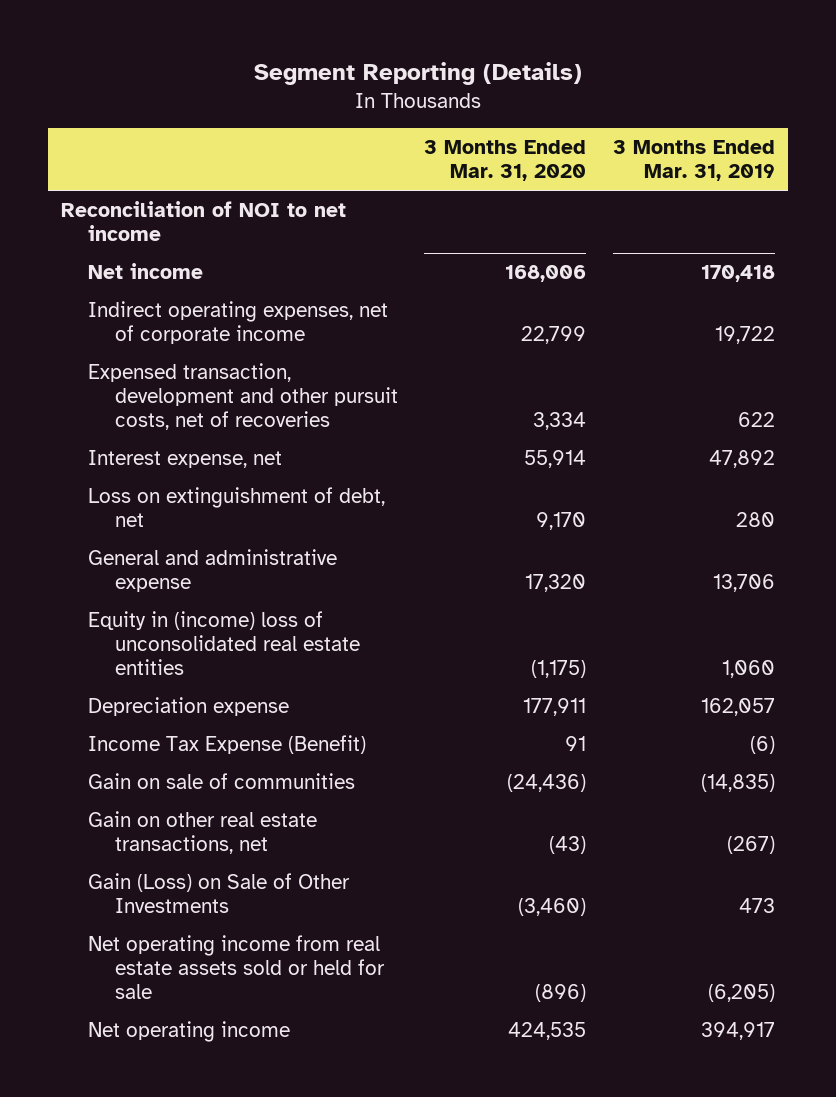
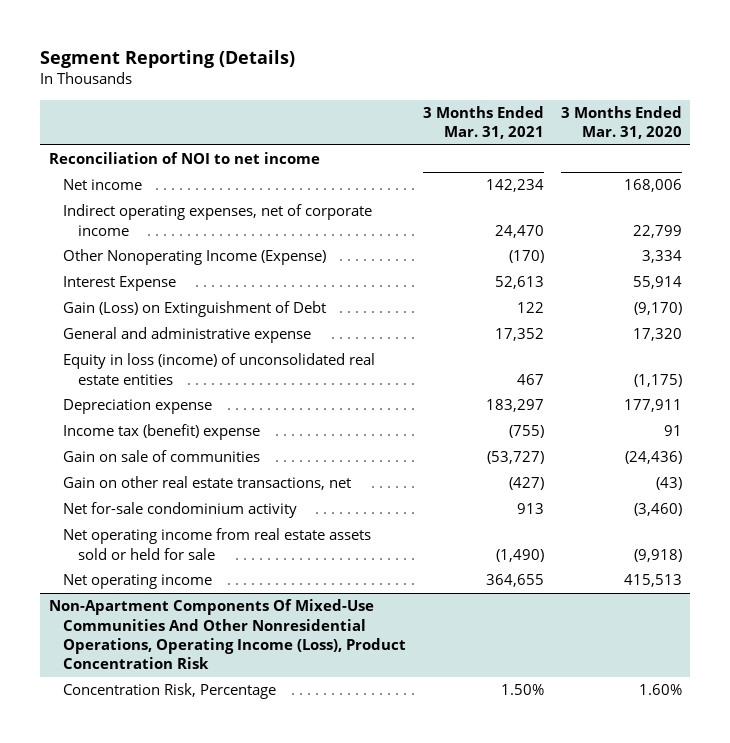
- | 3 Months Ended Mar. 31, 2020 | 3 Months Ended Mar. 31, 2019
+ | 3 Months Ended Mar. 31, 2021 | 3 Months Ended Mar. 31, 2020
- Expensed transaction, development and other pursuit costs, net of recoveries | 3,334 | 622
- Interest expense, net | 55,914 | 47,892
- Loss on extinguishment of debt, net | 9,170 | 280
+ Other Nonoperating Income (Expense) | (170) | 3,334
+ Interest Expense | 52,613 | 55,914
+ Gain (Loss) on Extinguishment of Debt | 122 | (9,170)
- Equity in (income) loss of unconsolidated real estate entities | (1,175) | 1,060
+ Equity in loss (income) of unconsolidated real estate entities | 467 | (1,175)
- Income Tax Expense (Benefit) | 91 | (6)
+ Income tax (benefit) expense | (755) | 91
- Gain (Loss) on Sale of Other Investments | (3,460) | 473
- Net operating income from real estate assets sold or held for sale | (896) | (6,205)
- Net operating income | 424,535 | 394,917
+ Net for-sale condominium activity | 913 | (3,460)
+ Net operating income from real estate assets sold or held for sale | (1,490) | (9,918)
+ Net operating income | 364,655 | 415,513
+ Non-Apartment Components Of Mixed-Use Communities And Other Nonresidential Operations, Operating Income (Loss), Product Concentration Risk
+ Concentration Risk, Percentage | 1.50% | 1.60%

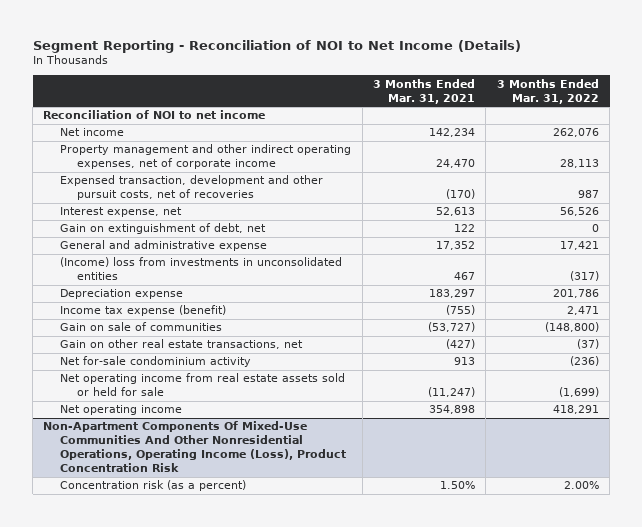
- Segment Reporting (Details)
+ Segment Reporting - Reconciliation of NOI to Net Income (Details)
- | 3 Months Ended Mar. 31, 2021 | 3 Months Ended Mar. 31, 2020
+ | 3 Months Ended Mar. 31, 2021 | 3 Months Ended Mar. 31, 2022
- Indirect operating expenses, net of corporate income | 24,470 | 22,799
- Other Nonoperating Income (Expense) | (170) | 3,334
- Interest Expense | 52,613 | 55,914
- Gain (Loss) on Extinguishment of Debt | 122 | (9,170)
+ Property management and other indirect operating expenses, net of corporate income | 24,470 | 28,113
+ Expensed transaction, development and other pursuit costs, net of recoveries | (170) | 987
+ Interest expense, net | 52,613 | 56,526
+ Gain on extinguishment of debt, net | 122 | 0
- Equity in loss (income) of unconsolidated real estate entities | 467 | (1,175)
+ (Income) loss from investments in unconsolidated entities | 467 | (317)
- Income tax (benefit) expense | (755) | 91
+ Income tax expense (benefit) | (755) | 2,471
- Net operating income from real estate assets sold or held for sale | (1,490) | (9,918)
- Net operating income | 364,655 | 415,513
+ Net operating income from real estate assets sold or held for sale | (11,247) | (1,699)
+ Net operating income | 354,898 | 418,291
@ Non-Apartment Components Of Mixed-Use Communities And Other Nonresidential Operations, Operating Income (Loss), Product Concentration Risk
- Concentration Risk, Percentage | 1.50% | 1.60%
+ Concentration risk (as a percent) | 1.50% | 2.00%

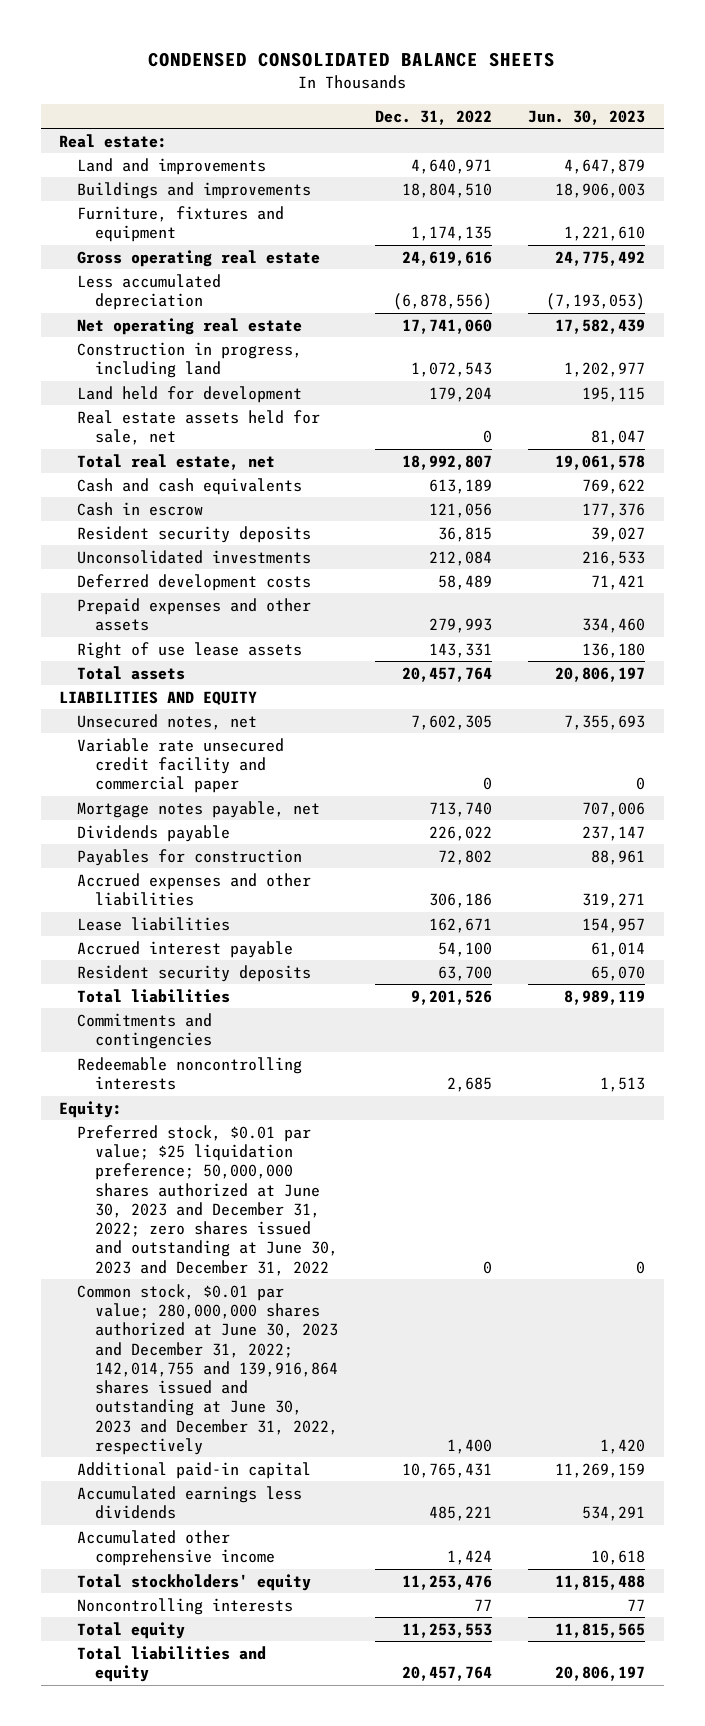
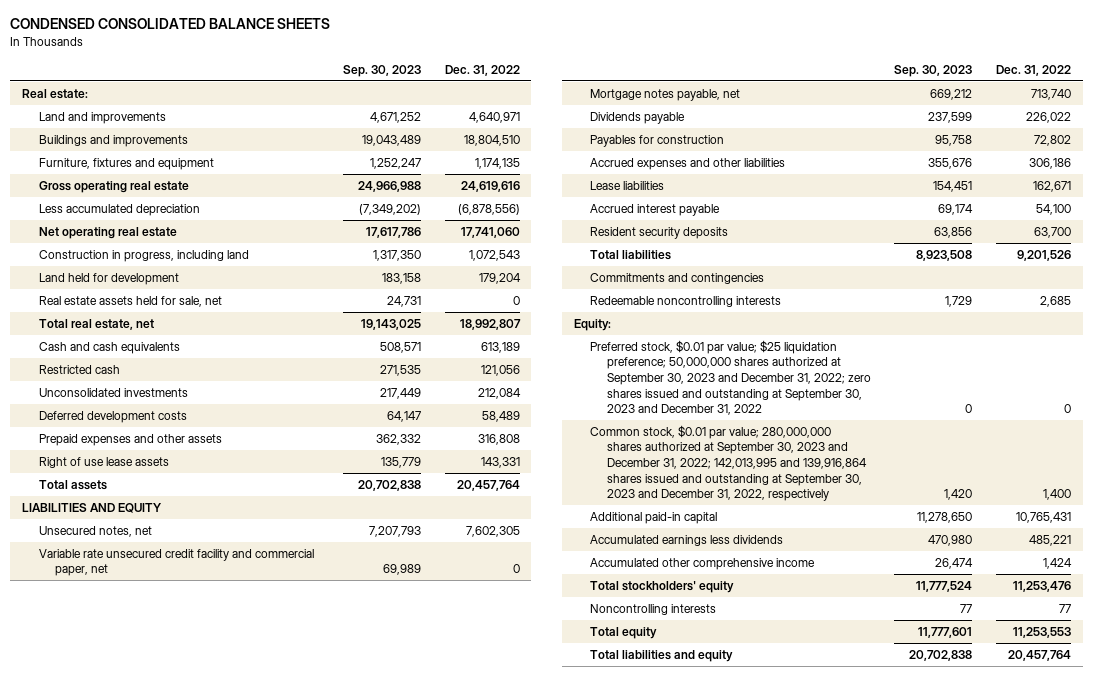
- | Dec. 31, 2022 | Jun. 30, 2023
+ | Sep. 30, 2023 | Dec. 31, 2022
- Cash in escrow | 121,056 | 177,376
- Resident security deposits | 36,815 | 39,027
+ Restricted cash | 271,535 | 121,056
- Prepaid expenses and other assets | 279,993 | 334,460
+ Prepaid expenses and other assets | 362,332 | 316,808
- Variable rate unsecured credit facility and commercial paper | 0 | 0
+ Variable rate unsecured credit facility and commercial paper, net | 69,989 | 0
- Preferred stock, $0.01 par value; $25 liquidation preference; 50,000,000 shares authorized at June 30, 2023 and December 31, 2022; zero shares issued and outstanding at June 30, 2023 and December 31, 2022 | 0 | 0
- Common stock, $0.01 par value; 280,000,000 shares authorized at June 30, 2023 and December 31, 2022; 142,014,755 and 139,916,864 shares issued and outstanding at June 30, 2023 and December 31, 2022, respectively | 1,400 | 1,420
+ Preferred stock, $0.01 par value; $25 liquidation preference; 50,000,000 shares authorized at September 30, 2023 and December 31, 2022; zero shares issued and outstanding at September 30, 2023 and December 31, 2022 | 0 | 0
+ Common stock, $0.01 par value; 280,000,000 shares authorized at September 30, 2023 and December 31, 2022; 142,013,995 and 139,916,864 shares issued and outstanding at September 30, 2023 and December 31, 2022, respectively | 1,420 | 1,400

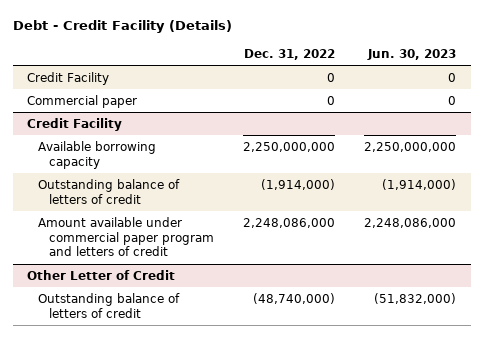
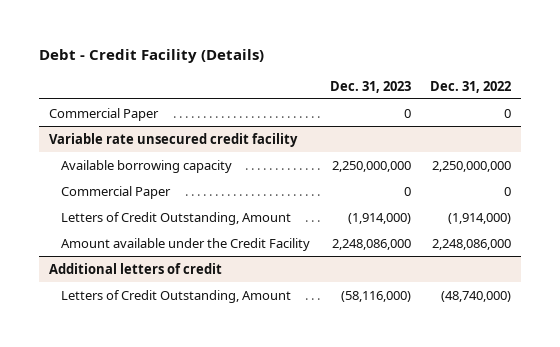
- | Dec. 31, 2022 | Jun. 30, 2023
+ | Dec. 31, 2023 | Dec. 31, 2022
- Credit Facility | 0 | 0
- Commercial paper | 0 | 0
- Credit Facility
+ Commercial Paper | 0 | 0
+ Variable rate unsecured credit facility
- Outstanding balance of letters of credit | (1,914,000) | (1,914,000)
- Amount available under commercial paper program and letters of credit | 2,248,086,000 | 2,248,086,000
- Other Letter of Credit
- Outstanding balance of letters of credit | (48,740,000) | (51,832,000)
+ Commercial Paper | 0 | 0
+ Letters of Credit Outstanding, Amount | (1,914,000) | (1,914,000)
+ Amount available under the Credit Facility | 2,248,086,000 | 2,248,086,000
+ Additional letters of credit
+ Letters of Credit Outstanding, Amount | (58,116,000) | (48,740,000)

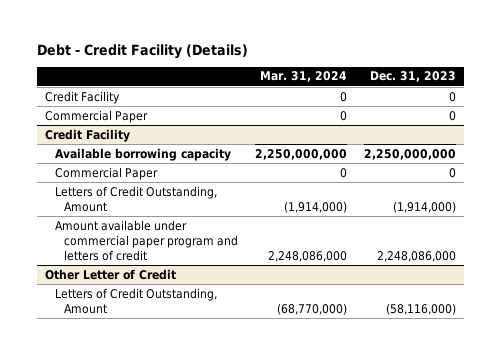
- | Dec. 31, 2023 | Dec. 31, 2022
+ | Mar. 31, 2024 | Dec. 31, 2023
+ Credit Facility | 0 | 0
- Variable rate unsecured credit facility
+ Credit Facility
- Amount available under the Credit Facility | 2,248,086,000 | 2,248,086,000
- Additional letters of credit
+ Amount available under commercial paper program and letters of credit | 2,248,086,000 | 2,248,086,000
+ Other Letter of Credit

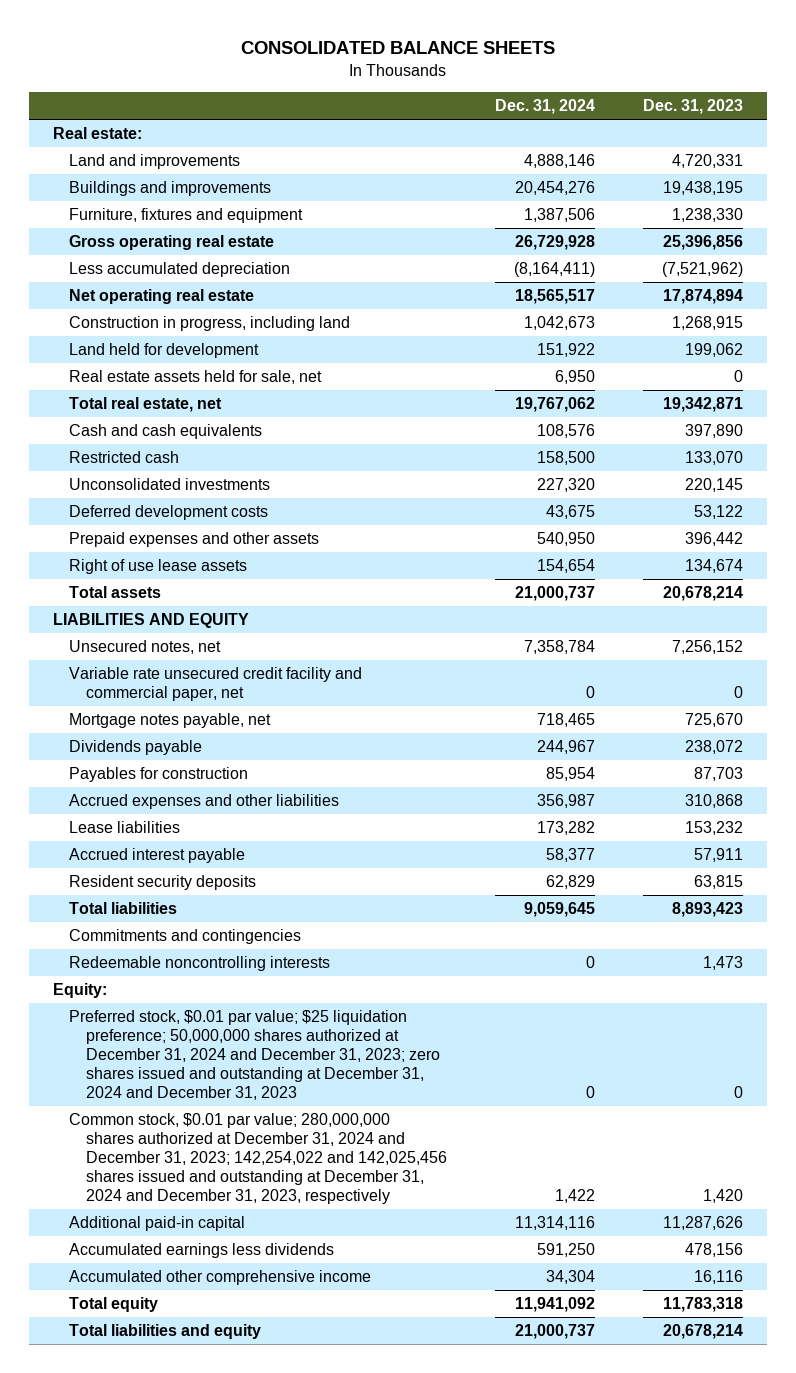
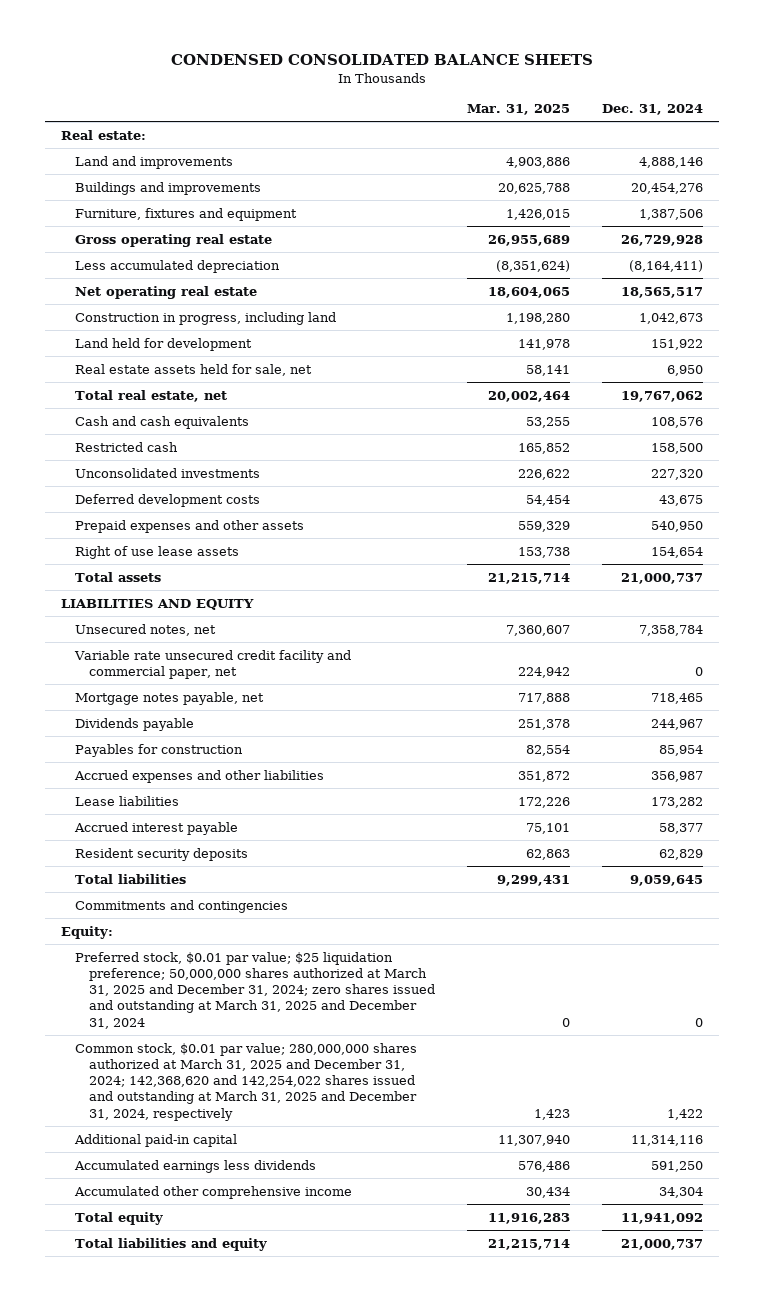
- CONSOLIDATED BALANCE SHEETS
+ CONDENSED CONSOLIDATED BALANCE SHEETS
- | Dec. 31, 2024 | Dec. 31, 2023
+ | Mar. 31, 2025 | Dec. 31, 2024
- Redeemable noncontrolling interests | 0 | 1,473
- Preferred stock, $0.01 par value; $25 liquidation preference; 50,000,000 shares authorized at December 31, 2024 and December 31, 2023; zero shares issued and outstanding at December 31, 2024 and December 31, 2023 | 0 | 0
- Common stock, $0.01 par value; 280,000,000 shares authorized at December 31, 2024 and December 31, 2023; 142,254,022 and 142,025,456 shares issued and outstanding at December 31, 2024 and December 31, 2023, respectively | 1,422 | 1,420
+ Preferred stock, $0.01 par value; $25 liquidation preference; 50,000,000 shares authorized at March 31, 2025 and December 31, 2024; zero shares issued and outstanding at March 31, 2025 and December 31, 2024 | 0 | 0
+ Common stock, $0.01 par value; 280,000,000 shares authorized at March 31, 2025 and December 31, 2024; 142,368,620 and 142,254,022 shares issued and outstanding at March 31, 2025 and December 31, 2024, respectively | 1,423 | 1,422

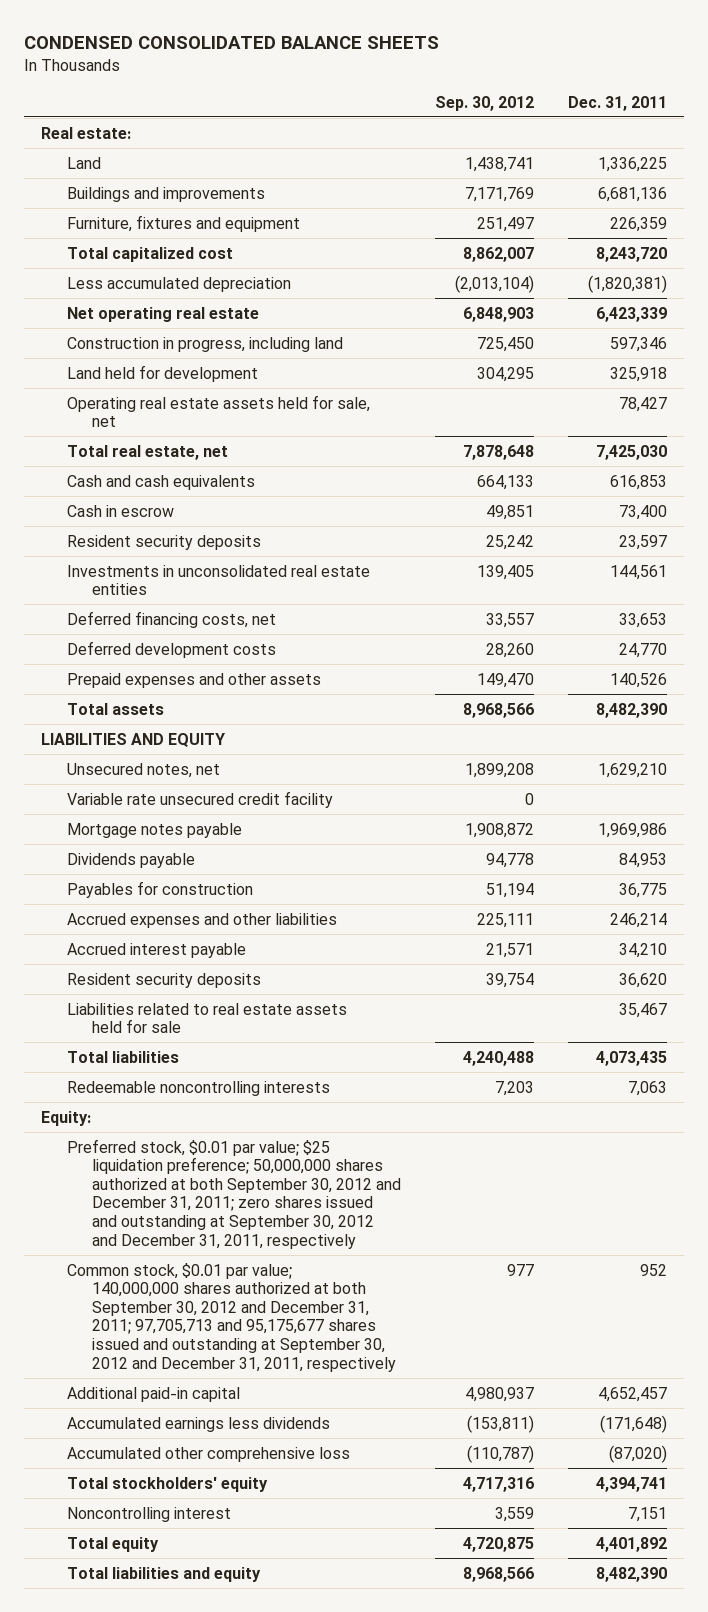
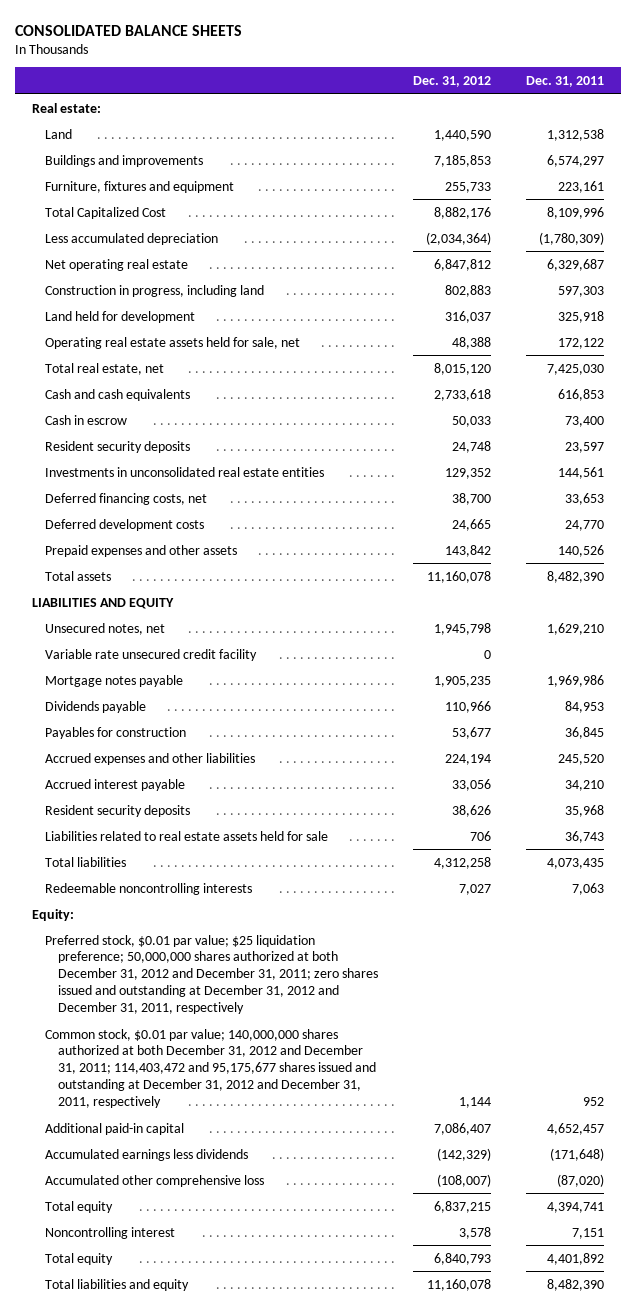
- CONDENSED CONSOLIDATED BALANCE SHEETS
+ CONSOLIDATED BALANCE SHEETS
- | Sep. 30, 2012 | Dec. 31, 2011
+ | Dec. 31, 2012 | Dec. 31, 2011
- Land | 1,438,741 | 1,336,225
- Buildings and improvements | 7,171,769 | 6,681,136
- Furniture, fixtures and equipment | 251,497 | 226,359
- Total capitalized cost | 8,862,007 | 8,243,720
- Less accumulated depreciation | (2,013,104) | (1,820,381)
- Net operating real estate | 6,848,903 | 6,423,339
- Construction in progress, including land | 725,450 | 597,346
+ Land | 1,440,590 | 1,312,538
+ Buildings and improvements | 7,185,853 | 6,574,297
+ Furniture, fixtures and equipment | 255,733 | 223,161
+ Total Capitalized Cost | 8,882,176 | 8,109,996
+ Less accumulated depreciation | (2,034,364) | (1,780,309)
+ Net operating real estate | 6,847,812 | 6,329,687
+ Construction in progress, including land | 802,883 | 597,303
- Operating real estate assets held for sale, net | | 78,427
+ Operating real estate assets held for sale, net | 48,388 | 172,122
- Payables for construction | 51,194 | 36,775
- Accrued expenses and other liabilities | 225,111 | 246,214
+ Payables for construction | 53,677 | 36,845
+ Accrued expenses and other liabilities | 224,194 | 245,520
- Resident security deposits | 39,754 | 36,620
- Liabilities related to real estate assets held for sale | | 35,467
+ Resident security deposits | 38,626 | 35,968
+ Liabilities related to real estate assets held for sale | 706 | 36,743
- Preferred stock, $0.01 par value; $25 liquidation preference; 50,000,000 shares authorized at both September 30, 2012 and December 31, 2011; zero shares issued and outstanding at September 30, 2012 and December 31, 2011, respectively
- Common stock, $0.01 par value; 140,000,000 shares authorized at both September 30, 2012 and December 31, 2011; 97,705,713 and 95,175,677 shares issued and outstanding at September 30, 2012 and December 31, 2011, respectively | 977 | 952
+ Preferred stock, $0.01 par value; $25 liquidation preference; 50,000,000 shares authorized at both December 31, 2012 and December 31, 2011; zero shares issued and outstanding at December 31, 2012 and December 31, 2011, respectively
+ Common stock, $0.01 par value; 140,000,000 shares authorized at both December 31, 2012 and December 31, 2011; 114,403,472 and 95,175,677 shares issued and outstanding at December 31, 2012 and December 31, 2011, respectively | 1,144 | 952
- Total stockholders' equity | 4,717,316 | 4,394,741
+ Total equity | 6,837,215 | 4,394,741

